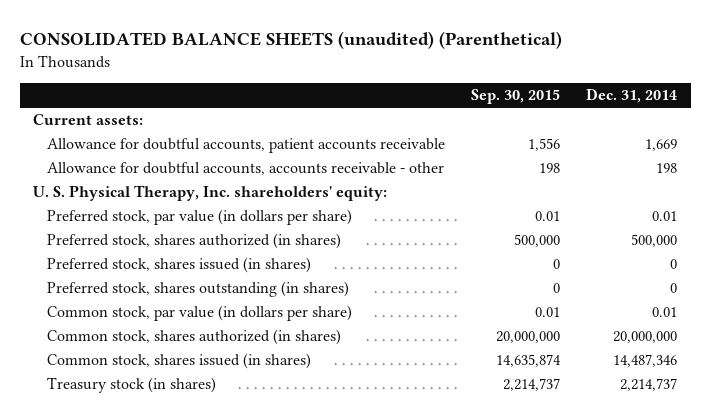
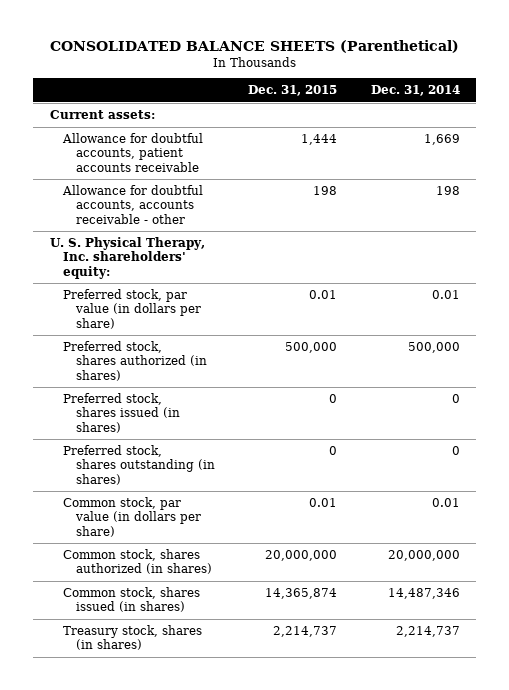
- CONSOLIDATED BALANCE SHEETS (unaudited) (Parenthetical)
+ CONSOLIDATED BALANCE SHEETS (Parenthetical)
- | Sep. 30, 2015 | Dec. 31, 2014
+ | Dec. 31, 2015 | Dec. 31, 2014
- Treasury stock (in shares) | 2,214,737 | 2,214,737
+ Treasury stock, shares (in shares) | 2,214,737 | 2,214,737

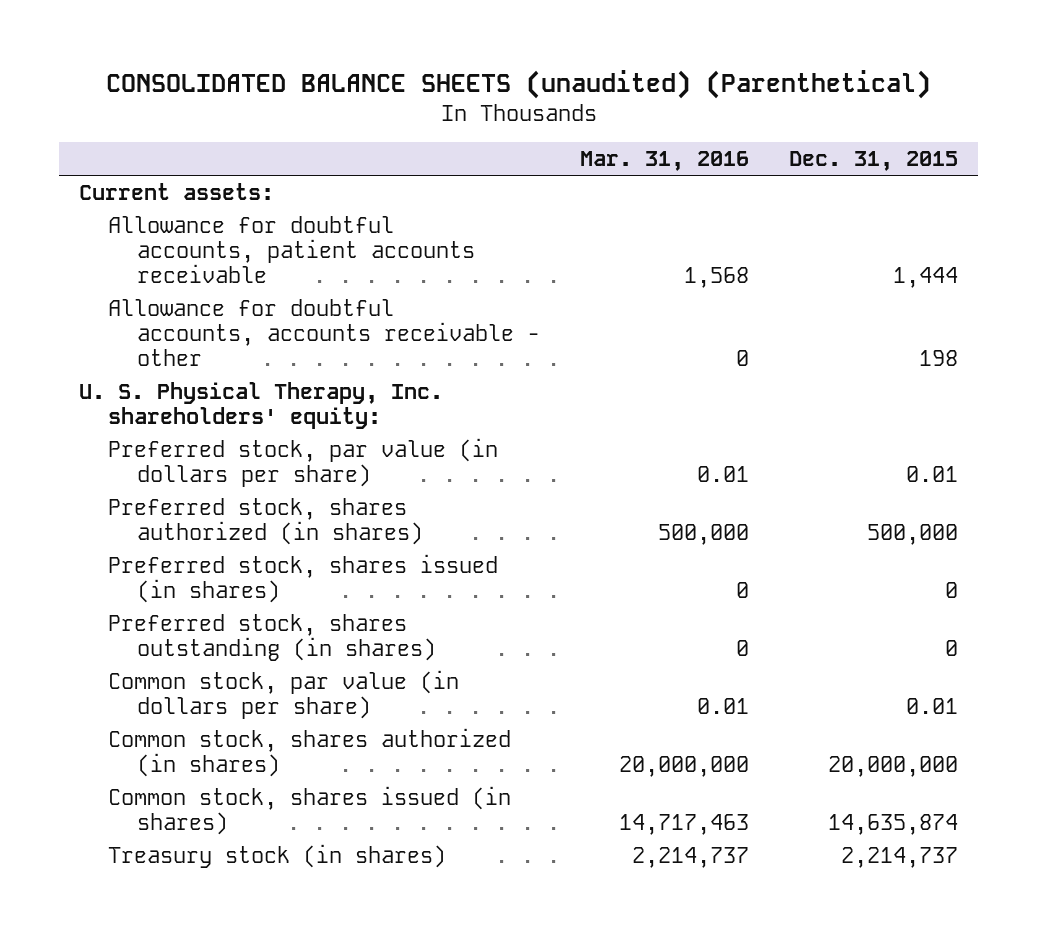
- CONSOLIDATED BALANCE SHEETS (Parenthetical)
+ CONSOLIDATED BALANCE SHEETS (unaudited) (Parenthetical)
- | Dec. 31, 2015 | Dec. 31, 2014
+ | Mar. 31, 2016 | Dec. 31, 2015
- Common stock, shares issued (in shares) | 14,365,874 | 14,487,346
- Treasury stock, shares (in shares) | 2,214,737 | 2,214,737
+ Common stock, shares issued (in shares) | 14,717,463 | 14,635,874
+ Treasury stock (in shares) | 2,214,737 | 2,214,737

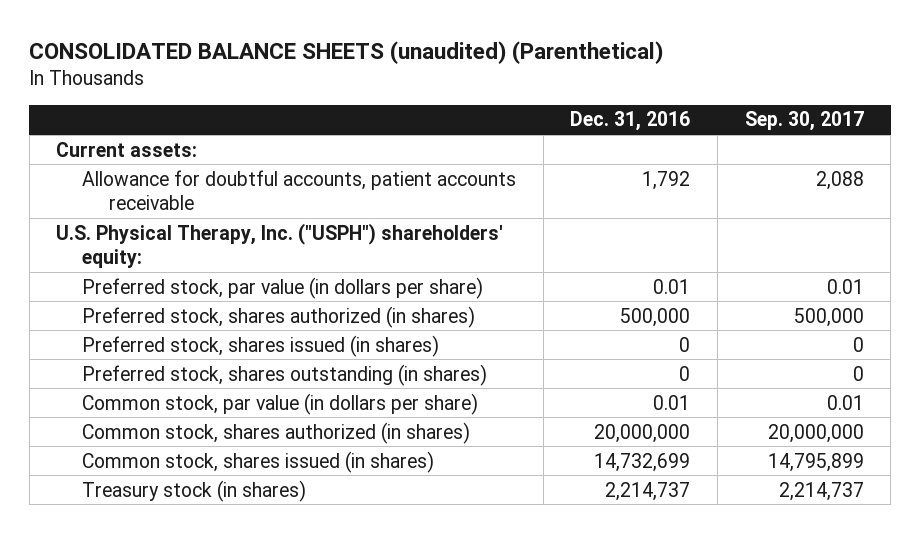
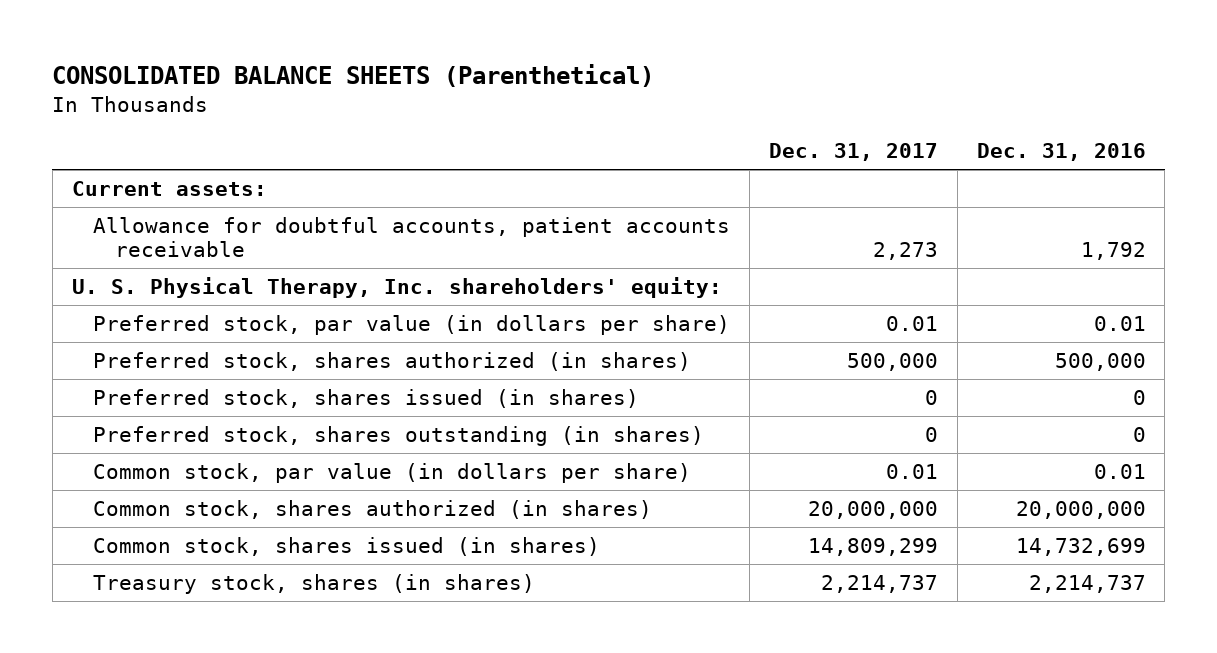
- CONSOLIDATED BALANCE SHEETS (unaudited) (Parenthetical)
+ CONSOLIDATED BALANCE SHEETS (Parenthetical)
- | Dec. 31, 2016 | Sep. 30, 2017
+ | Dec. 31, 2017 | Dec. 31, 2016
- U.S. Physical Therapy, Inc. ("USPH") shareholders' equity:
+ U. S. Physical Therapy, Inc. shareholders' equity:
- Treasury stock (in shares) | 2,214,737 | 2,214,737
+ Treasury stock, shares (in shares) | 2,214,737 | 2,214,737

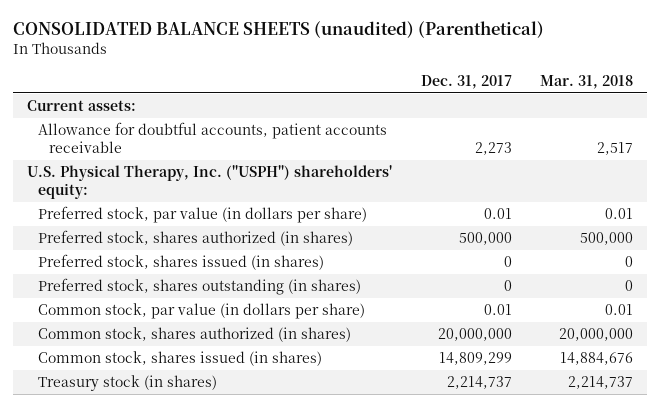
- CONSOLIDATED BALANCE SHEETS (Parenthetical)
+ CONSOLIDATED BALANCE SHEETS (unaudited) (Parenthetical)
- | Dec. 31, 2017 | Dec. 31, 2016
+ | Dec. 31, 2017 | Mar. 31, 2018
- U. S. Physical Therapy, Inc. shareholders' equity:
+ U.S. Physical Therapy, Inc. ("USPH") shareholders' equity:
- Treasury stock, shares (in shares) | 2,214,737 | 2,214,737
+ Treasury stock (in shares) | 2,214,737 | 2,214,737

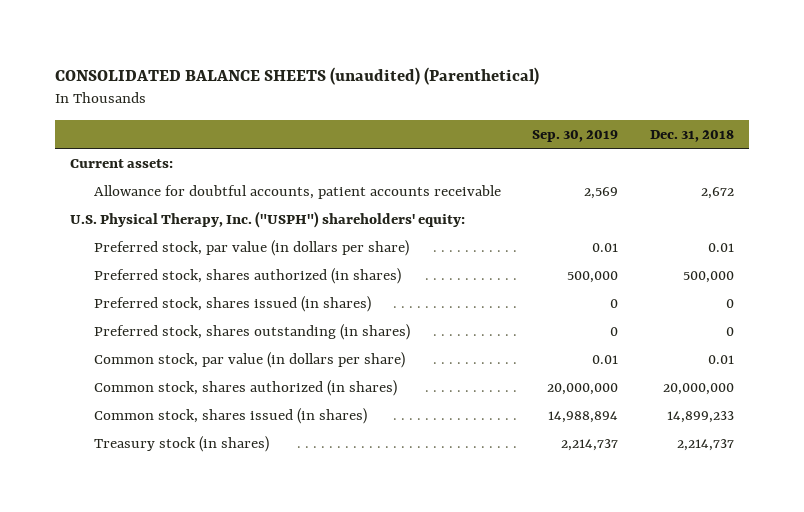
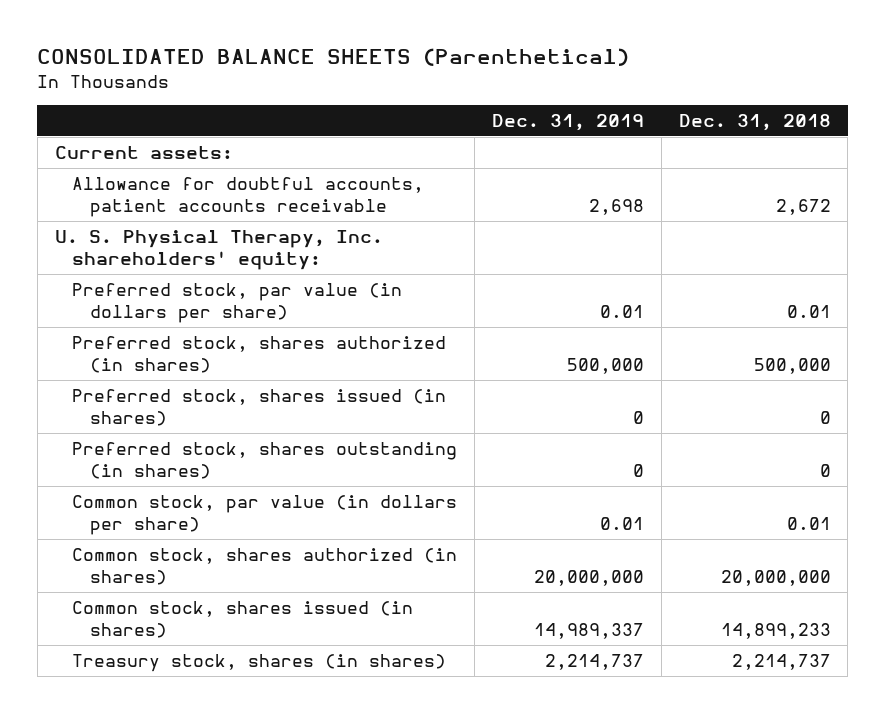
- CONSOLIDATED BALANCE SHEETS (unaudited) (Parenthetical)
+ CONSOLIDATED BALANCE SHEETS (Parenthetical)
- | Sep. 30, 2019 | Dec. 31, 2018
+ | Dec. 31, 2019 | Dec. 31, 2018
- U.S. Physical Therapy, Inc. ("USPH") shareholders' equity:
+ U. S. Physical Therapy, Inc. shareholders' equity:
- Treasury stock (in shares) | 2,214,737 | 2,214,737
+ Treasury stock, shares (in shares) | 2,214,737 | 2,214,737

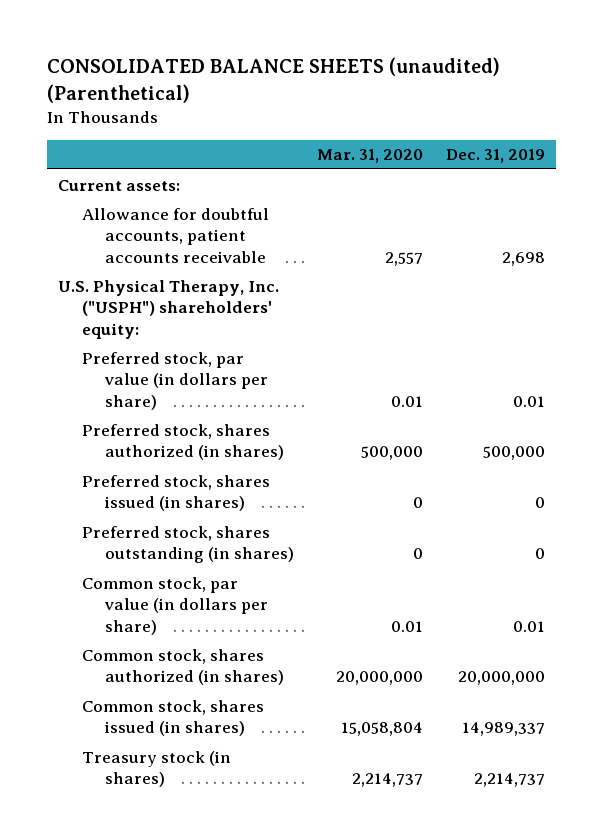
- CONSOLIDATED BALANCE SHEETS (Parenthetical)
+ CONSOLIDATED BALANCE SHEETS (unaudited) (Parenthetical)
- | Dec. 31, 2019 | Dec. 31, 2018
+ | Mar. 31, 2020 | Dec. 31, 2019
- U. S. Physical Therapy, Inc. shareholders' equity:
+ U.S. Physical Therapy, Inc. ("USPH") shareholders' equity:
- Treasury stock, shares (in shares) | 2,214,737 | 2,214,737
+ Treasury stock (in shares) | 2,214,737 | 2,214,737

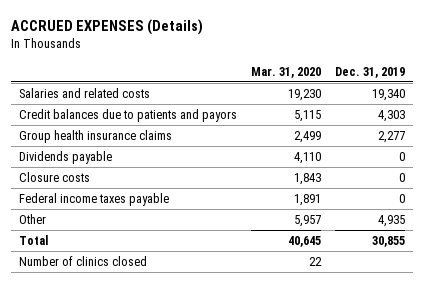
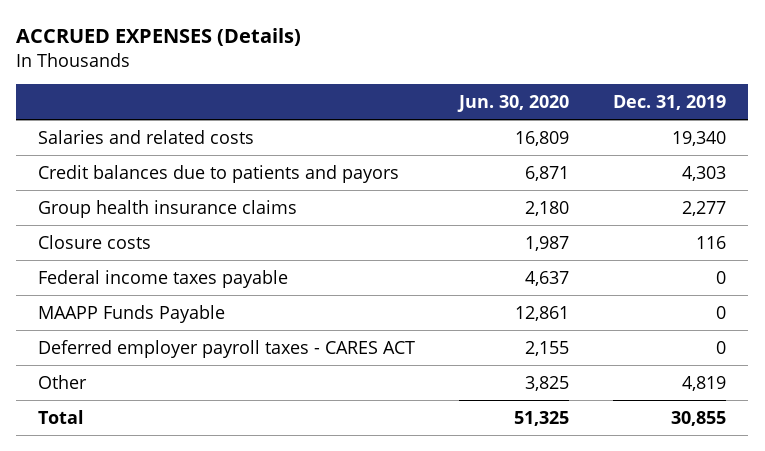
- | Mar. 31, 2020 | Dec. 31, 2019
+ | Jun. 30, 2020 | Dec. 31, 2019
- Dividends payable | 4,110 | 0
- Closure costs | 1,843 | 0
+ Closure costs | 1,987 | 116
- Other | 5,957 | 4,935
+ MAAPP Funds Payable | 12,861 | 0
+ Deferred employer payroll taxes - CARES ACT | 2,155 | 0
+ Other | 3,825 | 4,819
- Number of clinics closed | 22 |

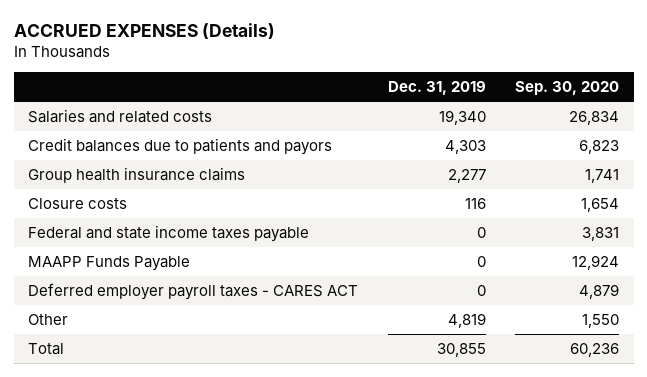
- | Jun. 30, 2020 | Dec. 31, 2019
+ | Dec. 31, 2019 | Sep. 30, 2020
- Federal income taxes payable | 4,637 | 0
+ Federal and state income taxes payable | 0 | 3,831

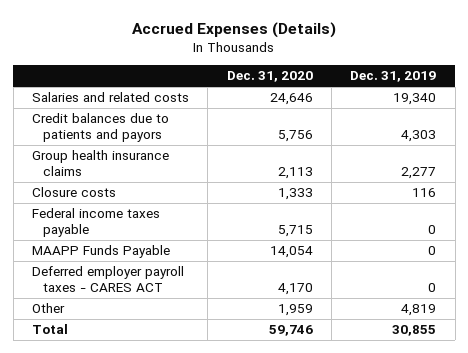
- ACCRUED EXPENSES (Details)
+ Accrued Expenses (Details)
- | Dec. 31, 2019 | Sep. 30, 2020
+ | Dec. 31, 2020 | Dec. 31, 2019
- Federal and state income taxes payable | 0 | 3,831
+ Federal income taxes payable | 5,715 | 0

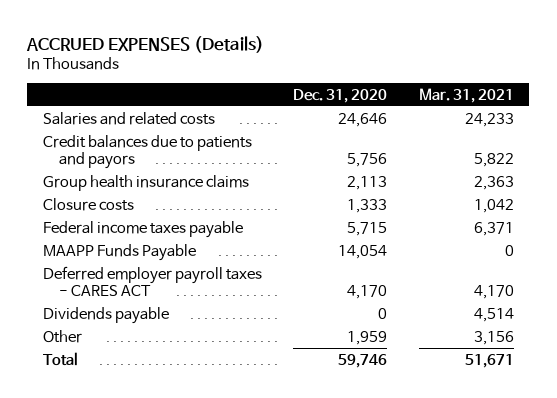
- Accrued Expenses (Details)
+ ACCRUED EXPENSES (Details)
- | Dec. 31, 2020 | Dec. 31, 2019
+ | Dec. 31, 2020 | Mar. 31, 2021
+ Dividends payable | 0 | 4,514

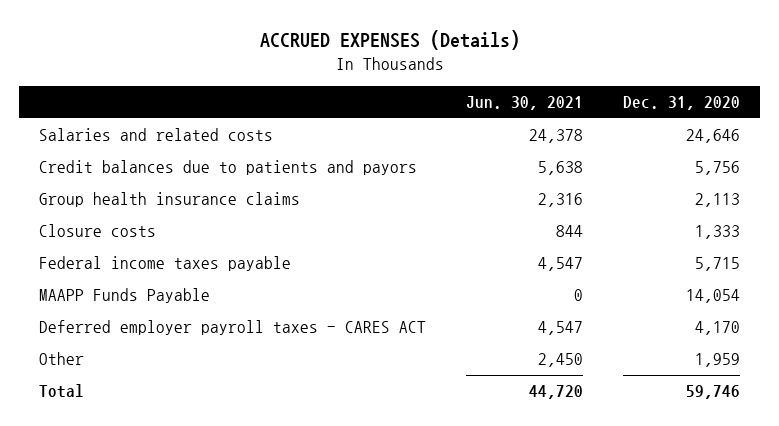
- | Dec. 31, 2020 | Mar. 31, 2021
+ | Jun. 30, 2021 | Dec. 31, 2020
- Dividends payable | 0 | 4,514

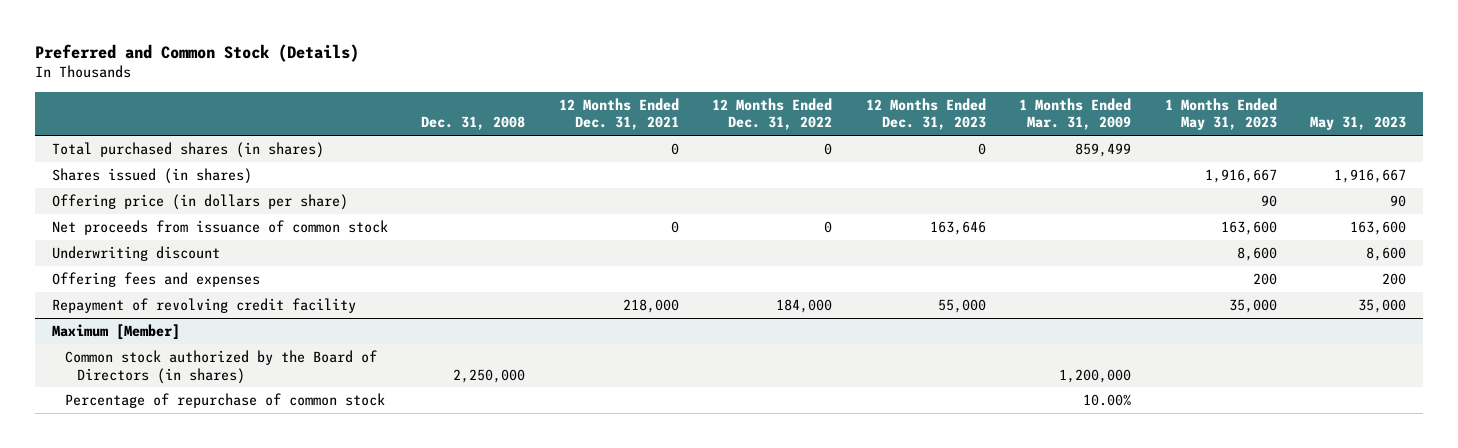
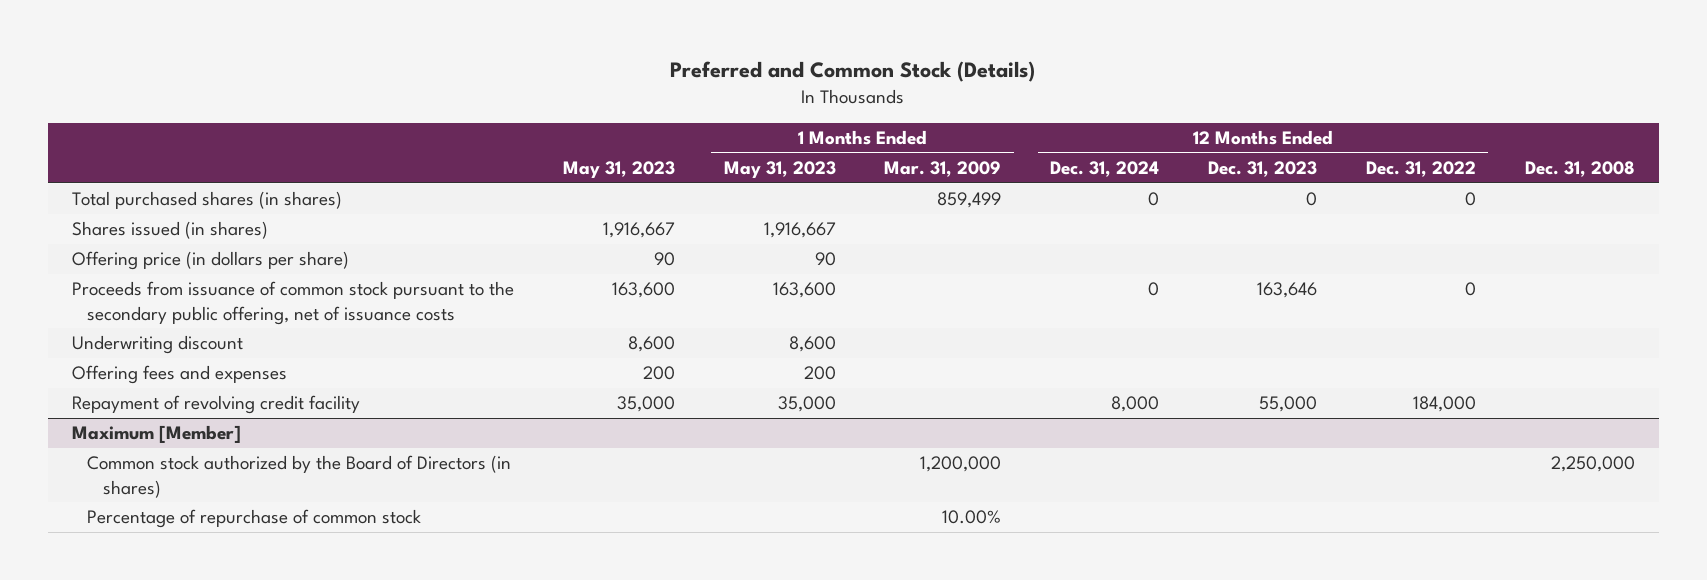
- | Dec. 31, 2008 | 12 Months Ended Dec. 31, 2021 | 12 Months Ended Dec. 31, 2022 | 12 Months Ended Dec. 31, 2023 | 1 Months Ended Mar. 31, 2009 | 1 Months Ended May 31, 2023 | May 31, 2023
+ | May 31, 2023 | 1 Months Ended May 31, 2023 | 1 Months Ended Mar. 31, 2009 | 12 Months Ended Dec. 31, 2024 | 12 Months Ended Dec. 31, 2023 | 12 Months Ended Dec. 31, 2022 | Dec. 31, 2008
- Net proceeds from issuance of common stock | | 0 | 0 | 163,646 | | 163,600 | 163,600
+ Proceeds from issuance of common stock pursuant to the secondary public offering, net of issuance costs | 163,600 | 163,600 | | 0 | 163,646 | 0 |

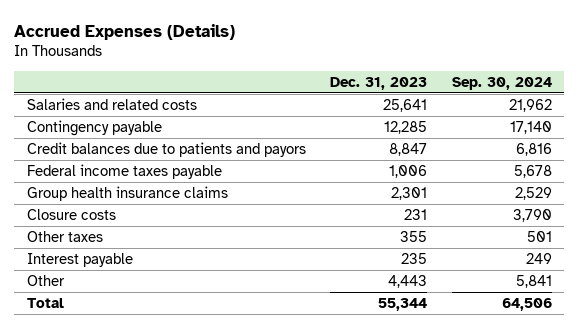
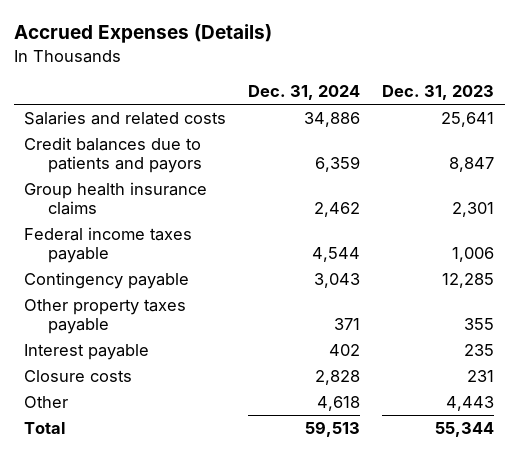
- | Dec. 31, 2023 | Sep. 30, 2024
+ | Dec. 31, 2024 | Dec. 31, 2023
- Other taxes | 355 | 501
moved down: Federal income taxes payable | 4,544 | 1,006
moved down: Contingency payable | 3,043 | 12,285
+ Other property taxes payable | 371 | 355
moved down: Closure costs | 2,828 | 231

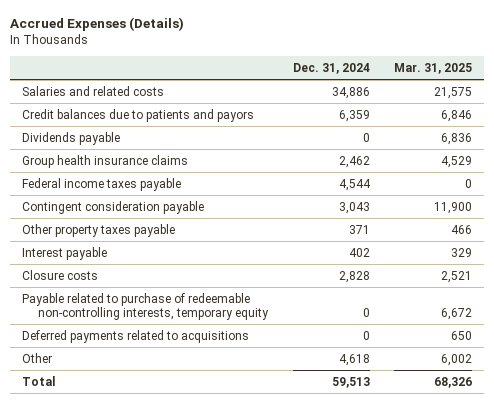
- | Dec. 31, 2024 | Dec. 31, 2023
+ | Dec. 31, 2024 | Mar. 31, 2025
+ Dividends payable | 0 | 6,836
- Contingency payable | 3,043 | 12,285
+ Contingent consideration payable | 3,043 | 11,900
+ Payable related to purchase of redeemable non-controlling interests, temporary equity | 0 | 6,672
+ Deferred payments related to acquisitions | 0 | 650

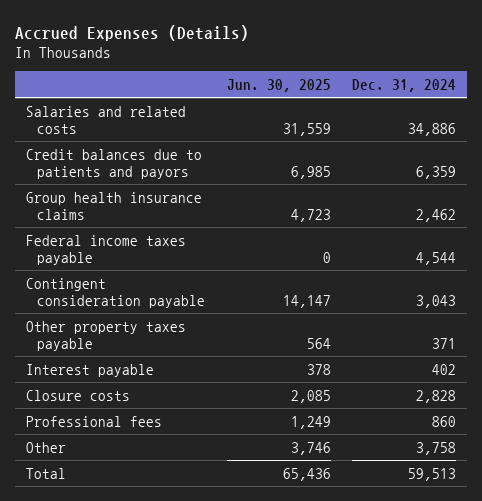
- | Dec. 31, 2024 | Mar. 31, 2025
+ | Jun. 30, 2025 | Dec. 31, 2024
- Dividends payable | 0 | 6,836
- Payable related to purchase of redeemable non-controlling interests, temporary equity | 0 | 6,672
- Deferred payments related to acquisitions | 0 | 650
- Other | 4,618 | 6,002
+ Professional fees | 1,249 | 860
+ Other | 3,746 | 3,758

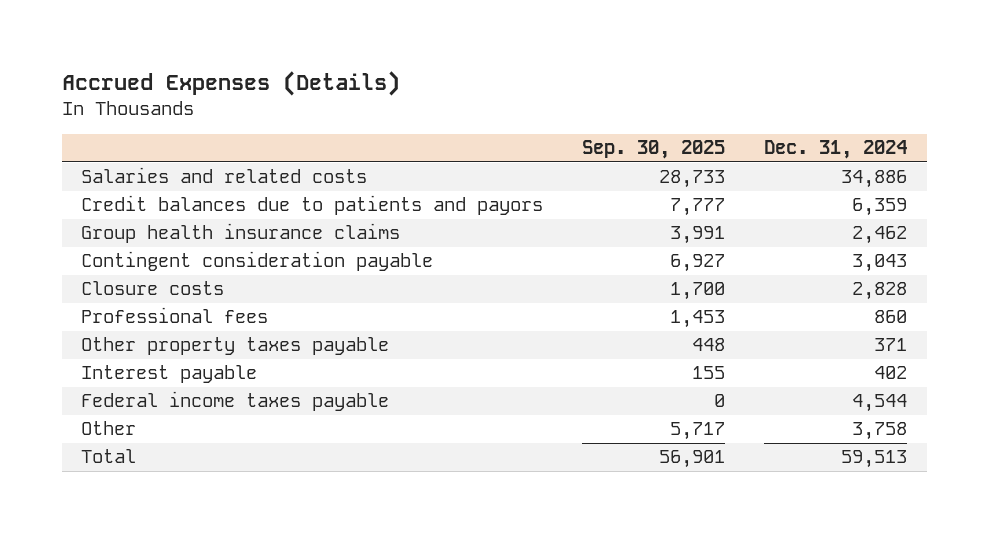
- | Jun. 30, 2025 | Dec. 31, 2024
+ | Sep. 30, 2025 | Dec. 31, 2024
moved down: Other property taxes payable | 448 | 371
moved down: Interest payable | 155 | 402
moved down: Federal income taxes payable | 0 | 4,544

